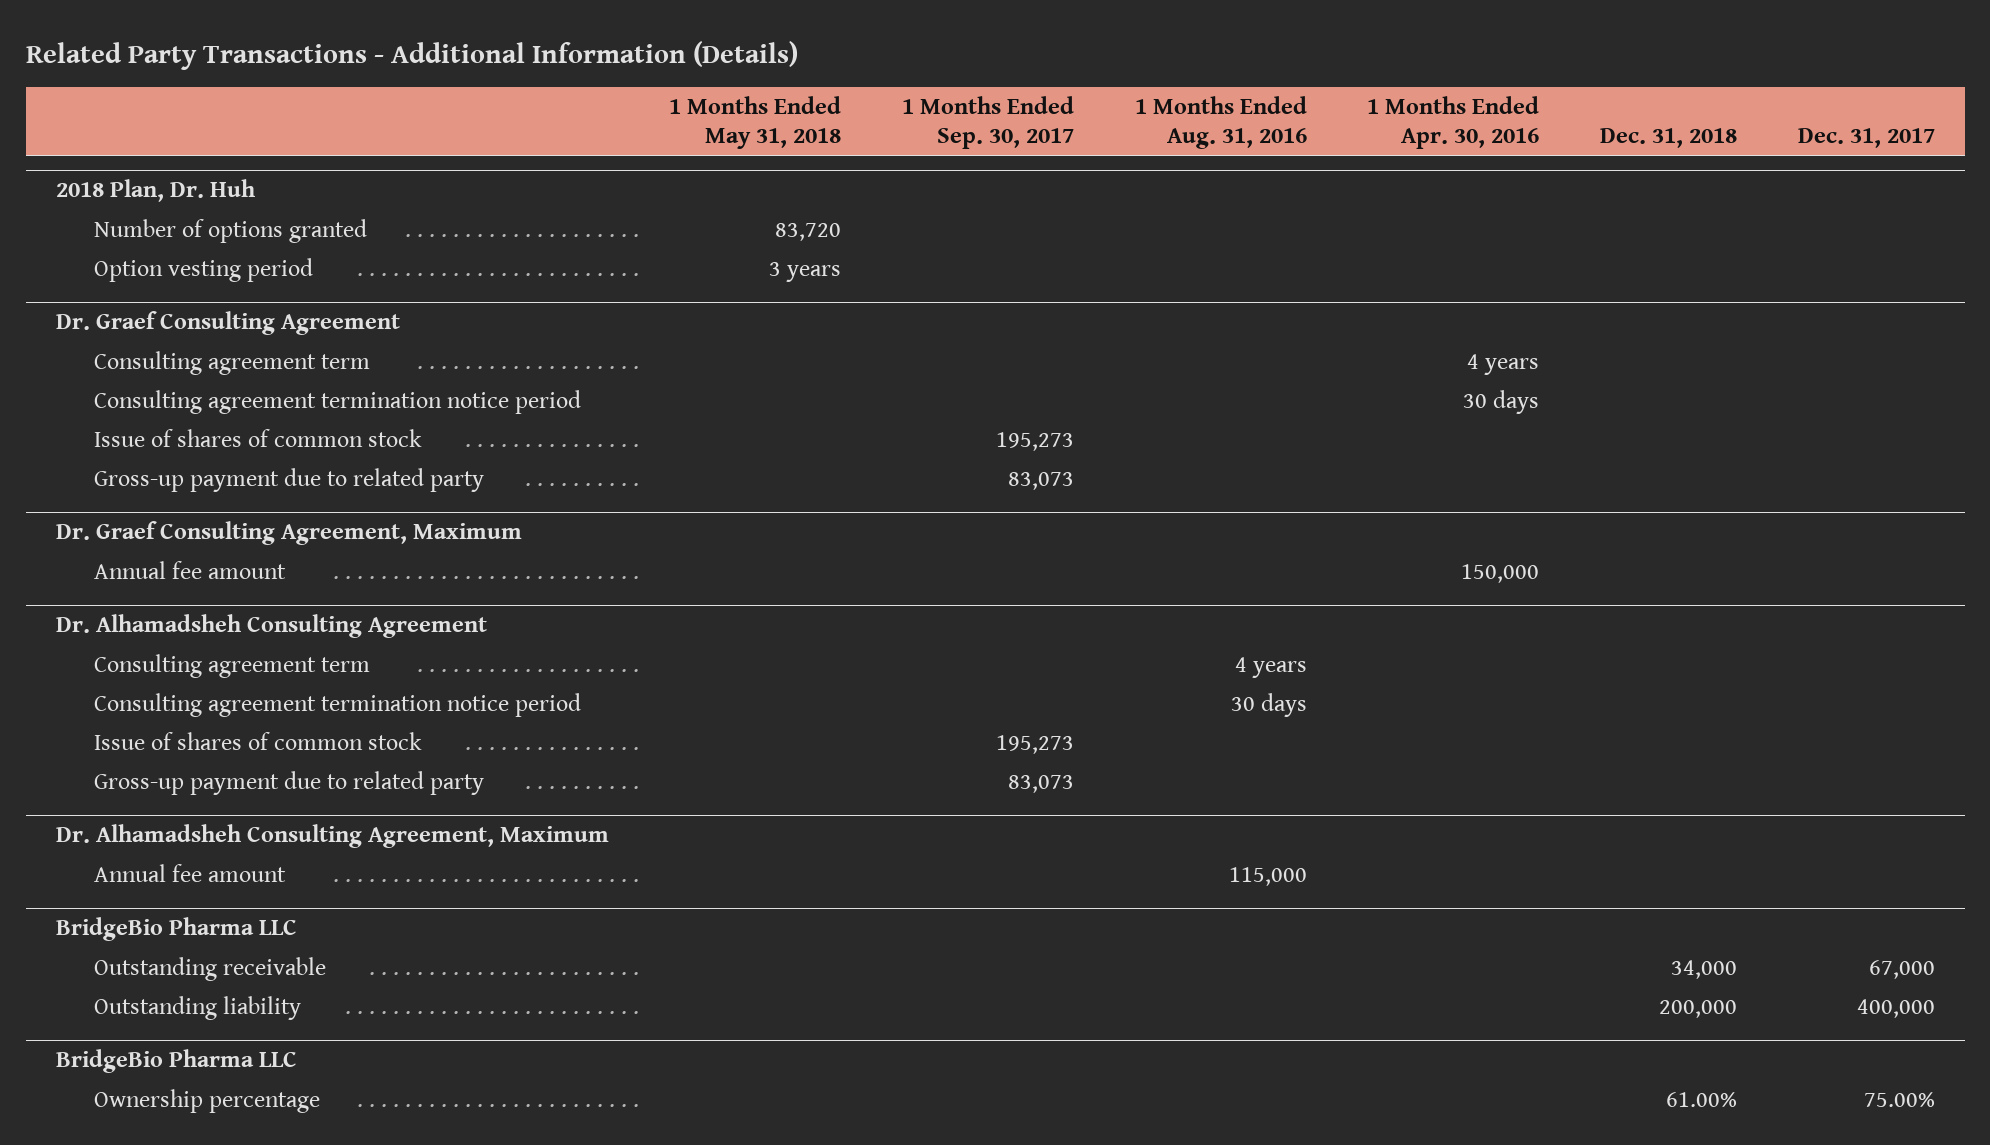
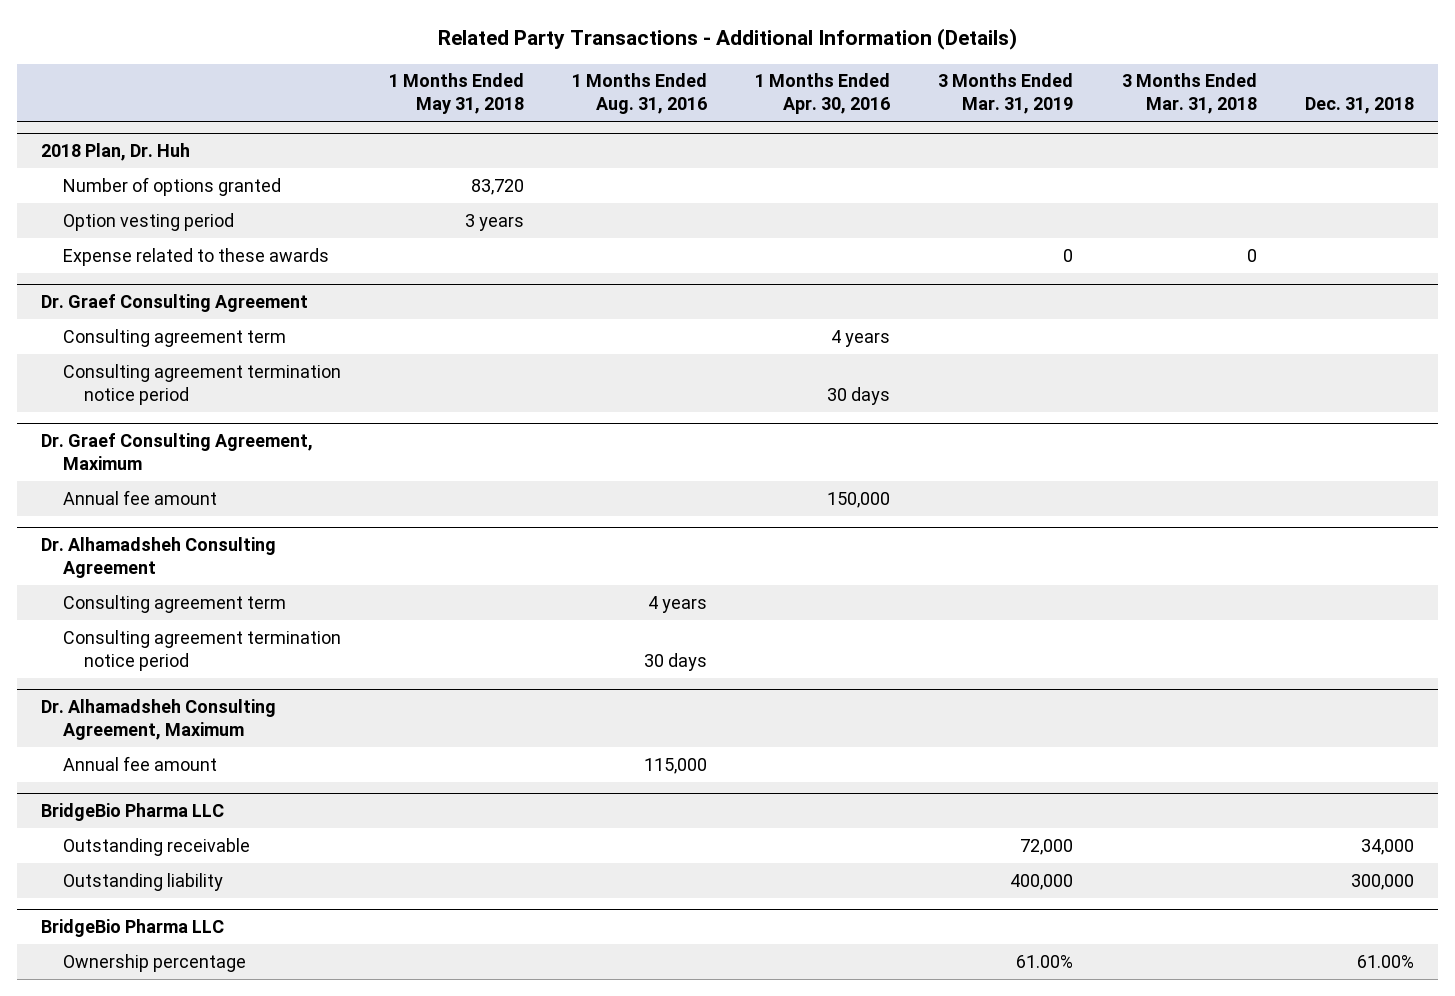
- | 1 Months Ended May 31, 2018 | 1 Months Ended Sep. 30, 2017 | 1 Months Ended Aug. 31, 2016 | 1 Months Ended Apr. 30, 2016 | Dec. 31, 2018 | Dec. 31, 2017
+ | 1 Months Ended May 31, 2018 | 1 Months Ended Aug. 31, 2016 | 1 Months Ended Apr. 30, 2016 | 3 Months Ended Mar. 31, 2019 | 3 Months Ended Mar. 31, 2018 | Dec. 31, 2018
@ 2018 Plan, Dr. Huh
+ Expense related to these awards | | | | 0 | 0 |
@ Dr. Graef Consulting Agreement
- Issue of shares of common stock | | 195,273 | | | |
- Gross-up payment due to related party | | 83,073 | | | |
@ Dr. Alhamadsheh Consulting Agreement
- Issue of shares of common stock | | 195,273 | | | |
- Gross-up payment due to related party | | 83,073 | | | |
@ BridgeBio Pharma LLC
- Outstanding liability | | | | | 200,000 | 400,000
+ Outstanding liability | | | | 400,000 | | 300,000

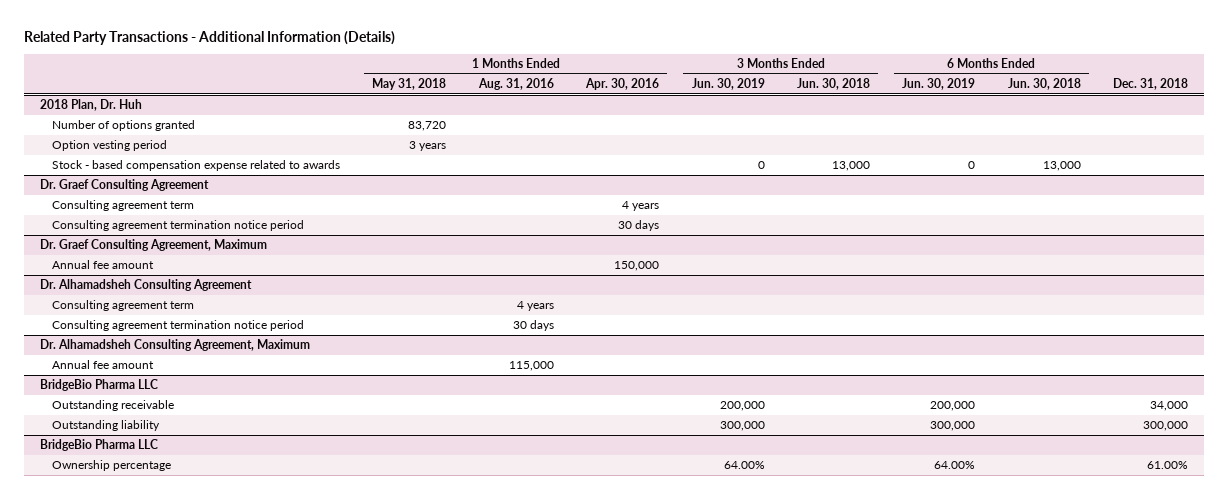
- | 1 Months Ended May 31, 2018 | 1 Months Ended Aug. 31, 2016 | 1 Months Ended Apr. 30, 2016 | 3 Months Ended Mar. 31, 2019 | 3 Months Ended Mar. 31, 2018 | Dec. 31, 2018
+ | 1 Months Ended May 31, 2018 | 1 Months Ended Aug. 31, 2016 | 1 Months Ended Apr. 30, 2016 | 3 Months Ended Jun. 30, 2019 | 3 Months Ended Jun. 30, 2018 | 6 Months Ended Jun. 30, 2019 | 6 Months Ended Jun. 30, 2018 | Dec. 31, 2018
@ 2018 Plan, Dr. Huh
- Expense related to these awards | | | | 0 | 0 |
+ Stock - based compensation expense related to awards | | | | 0 | 13,000 | 0 | 13,000 |

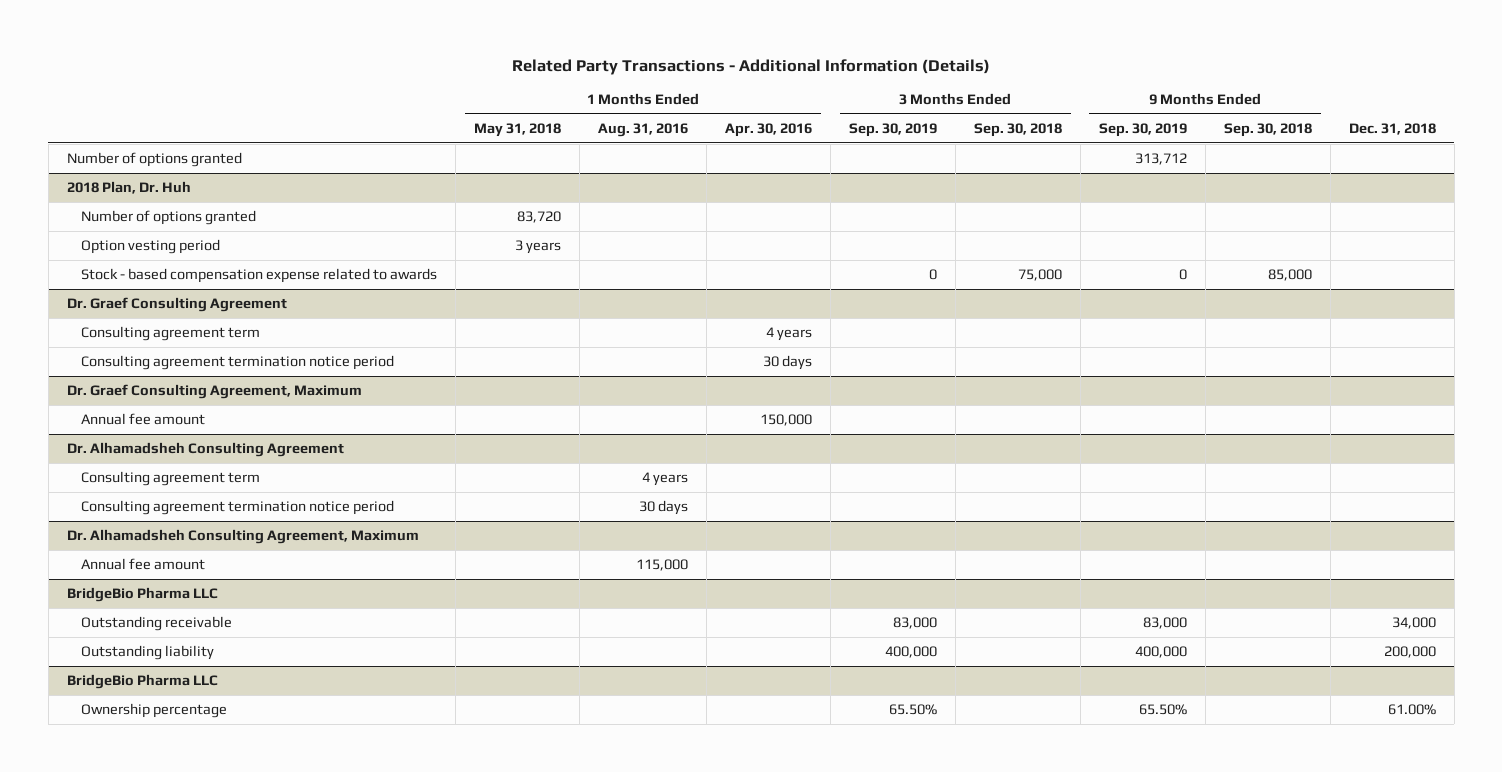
- | 1 Months Ended May 31, 2018 | 1 Months Ended Aug. 31, 2016 | 1 Months Ended Apr. 30, 2016 | 3 Months Ended Jun. 30, 2019 | 3 Months Ended Jun. 30, 2018 | 6 Months Ended Jun. 30, 2019 | 6 Months Ended Jun. 30, 2018 | Dec. 31, 2018
+ | 1 Months Ended May 31, 2018 | 1 Months Ended Aug. 31, 2016 | 1 Months Ended Apr. 30, 2016 | 3 Months Ended Sep. 30, 2019 | 3 Months Ended Sep. 30, 2018 | 9 Months Ended Sep. 30, 2019 | 9 Months Ended Sep. 30, 2018 | Dec. 31, 2018
+ Number of options granted | | | | | | 313,712 | |
@ BridgeBio Pharma LLC
- Outstanding liability | | | | 300,000 | | 300,000 | | 300,000
+ Outstanding liability | | | | 400,000 | | 400,000 | | 200,000

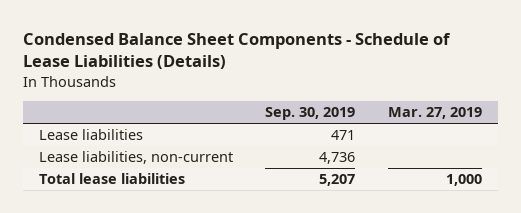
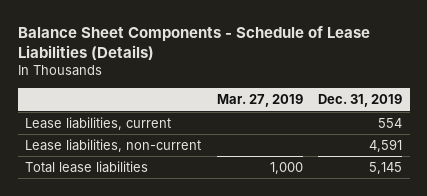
- Condensed Balance Sheet Components - Schedule of Lease Liabilities (Details)
+ Balance Sheet Components - Schedule of Lease Liabilities (Details)
- | Sep. 30, 2019 | Mar. 27, 2019
+ | Mar. 27, 2019 | Dec. 31, 2019
- Lease liabilities | 471 |
+ Lease liabilities, current | | 554

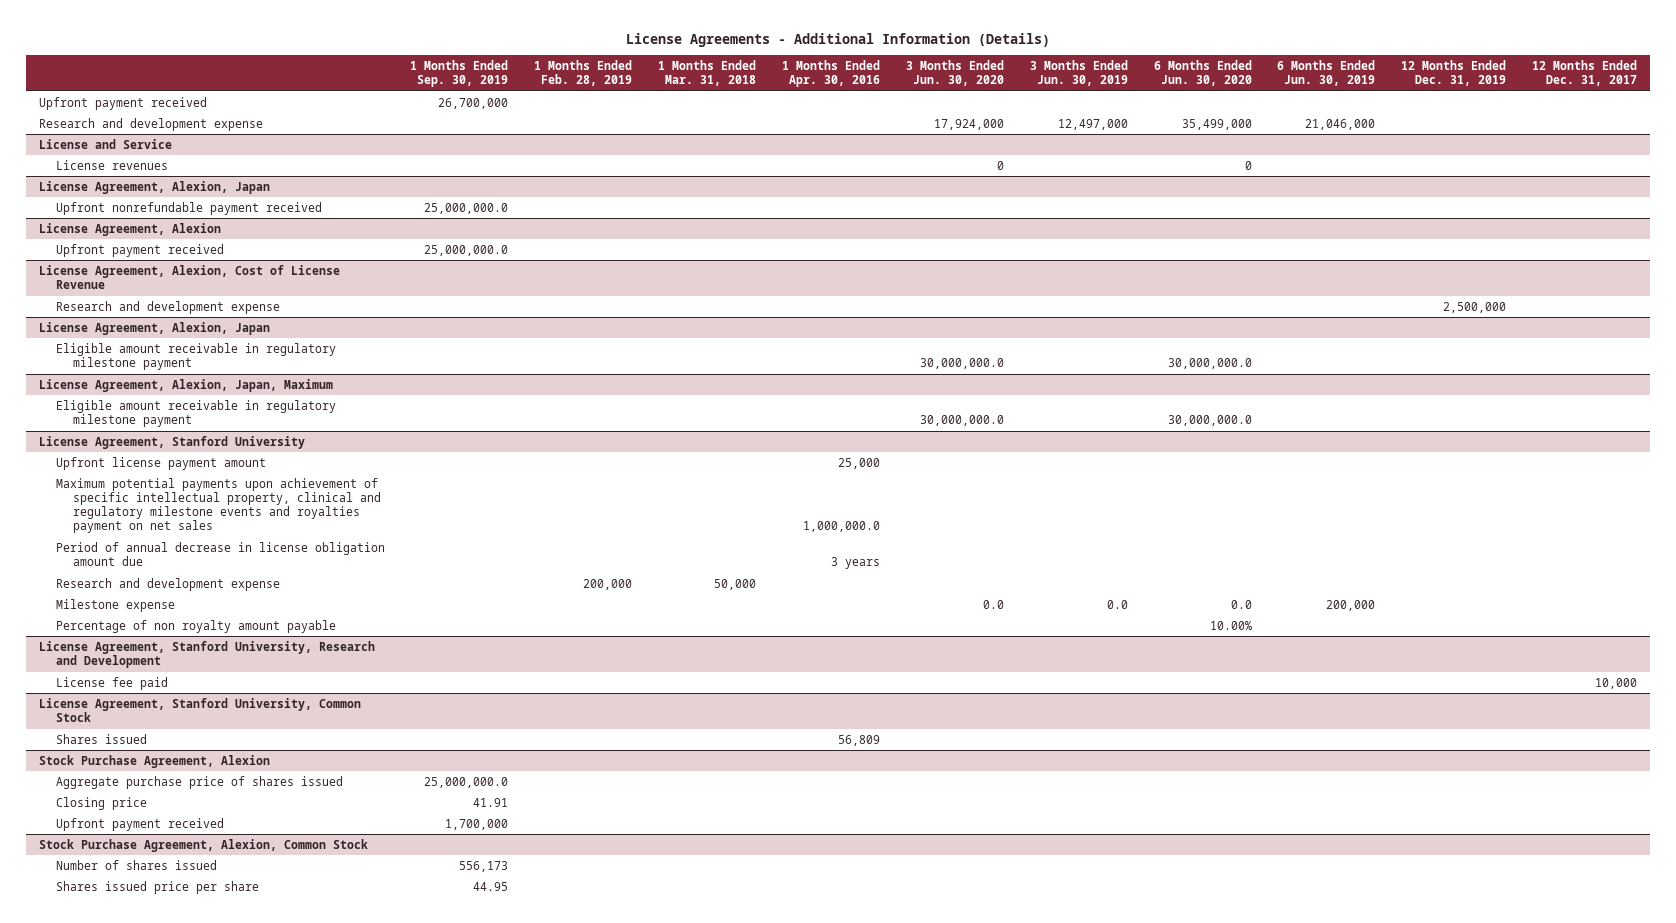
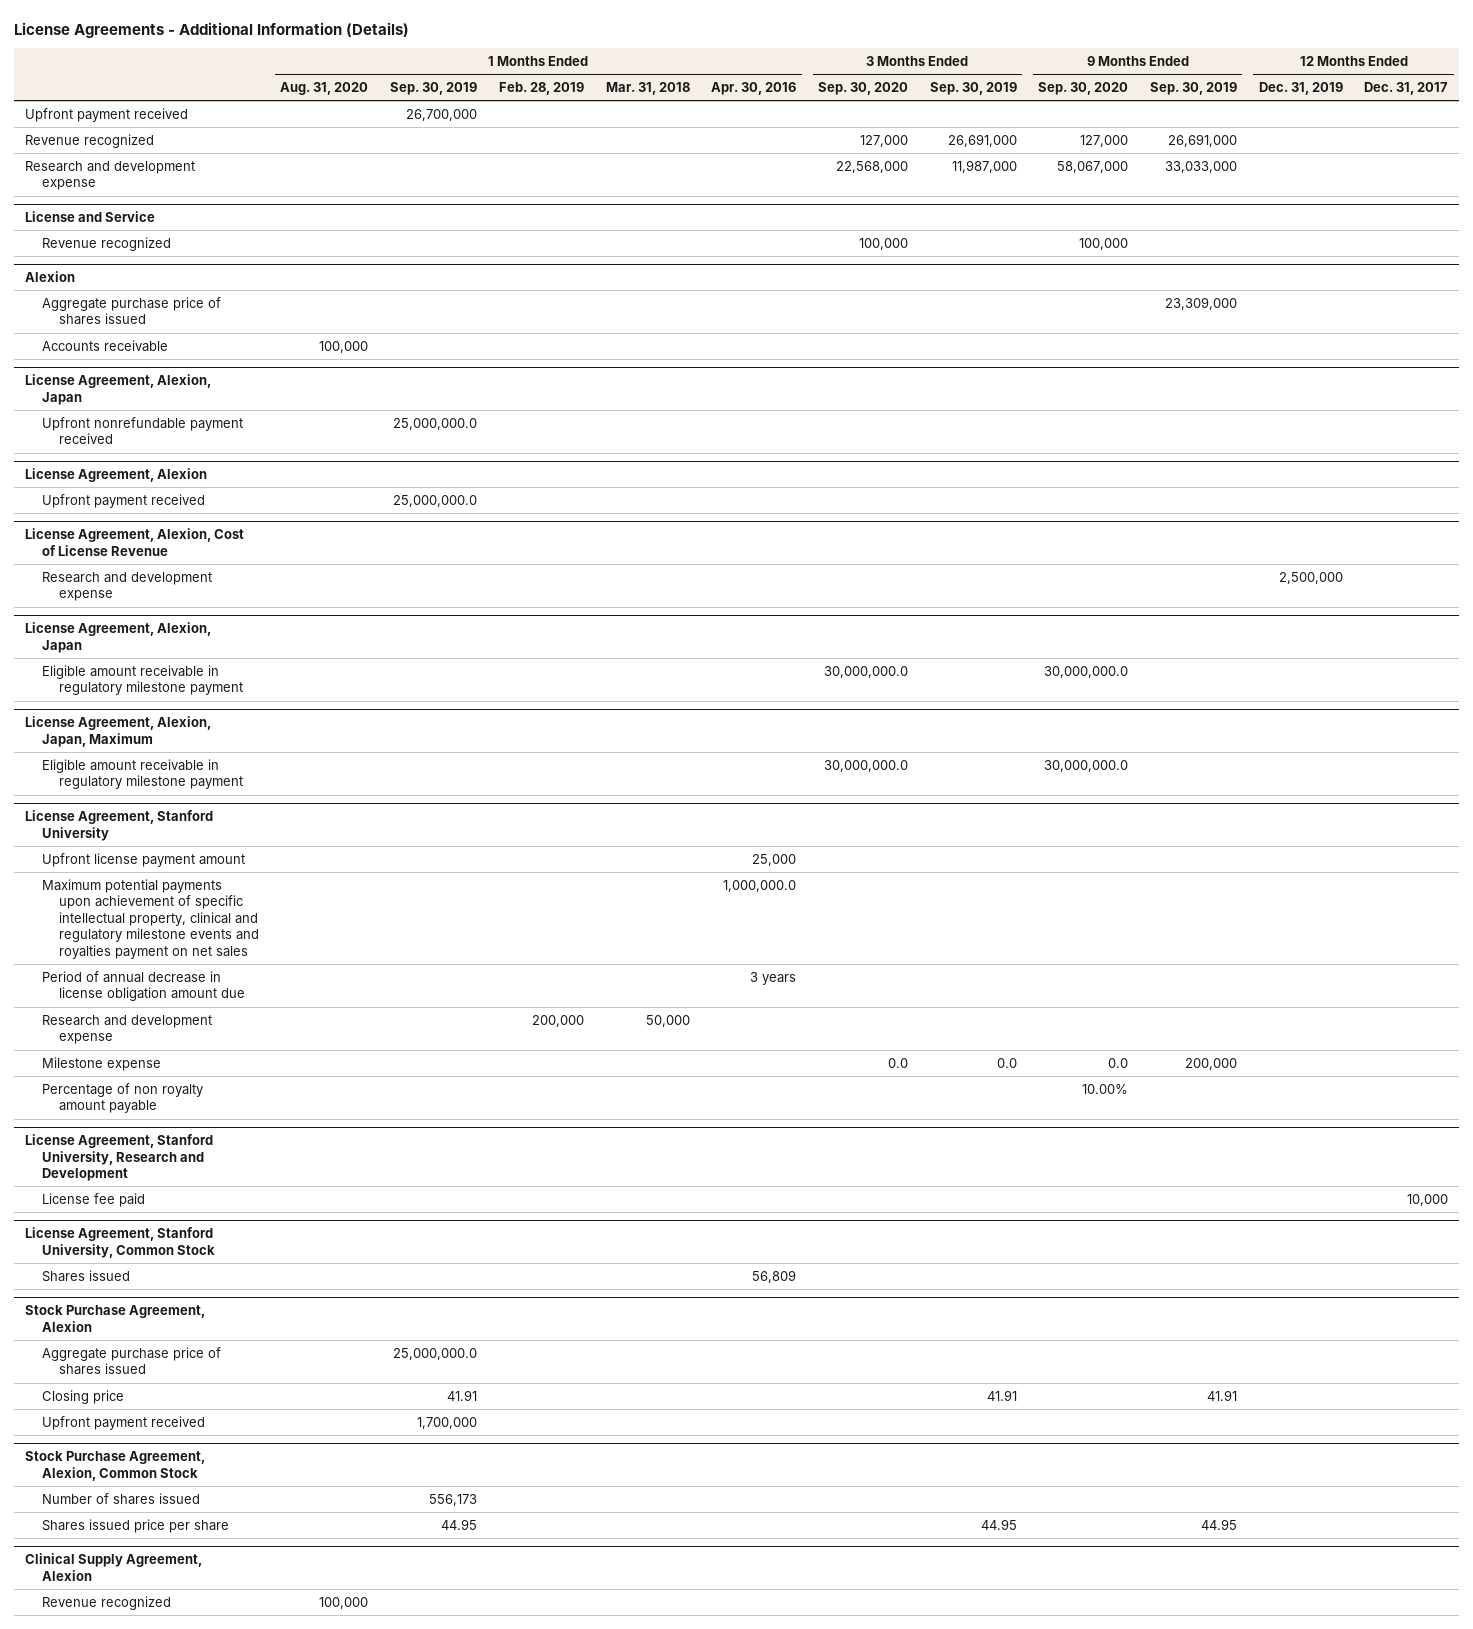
- | 1 Months Ended Sep. 30, 2019 | 1 Months Ended Feb. 28, 2019 | 1 Months Ended Mar. 31, 2018 | 1 Months Ended Apr. 30, 2016 | 3 Months Ended Jun. 30, 2020 | 3 Months Ended Jun. 30, 2019 | 6 Months Ended Jun. 30, 2020 | 6 Months Ended Jun. 30, 2019 | 12 Months Ended Dec. 31, 2019 | 12 Months Ended Dec. 31, 2017
+ | 1 Months Ended Aug. 31, 2020 | 1 Months Ended Sep. 30, 2019 | 1 Months Ended Feb. 28, 2019 | 1 Months Ended Mar. 31, 2018 | 1 Months Ended Apr. 30, 2016 | 3 Months Ended Sep. 30, 2020 | 3 Months Ended Sep. 30, 2019 | 9 Months Ended Sep. 30, 2020 | 9 Months Ended Sep. 30, 2019 | 12 Months Ended Dec. 31, 2019 | 12 Months Ended Dec. 31, 2017
+ Revenue recognized | | | | | | 127,000 | 26,691,000 | 127,000 | 26,691,000 | |
@ License and Service
- License revenues | | | | | 0 | | 0 | | |
+ Revenue recognized | | | | | | 100,000 | | 100,000 | | |
+ Alexion
+ Aggregate purchase price of shares issued | | | | | | | | | 23,309,000 | |
+ Accounts receivable | 100,000 | | | | | | | | | |
+ Clinical Supply Agreement, Alexion
+ Revenue recognized | 100,000 | | | | | | | | | |

